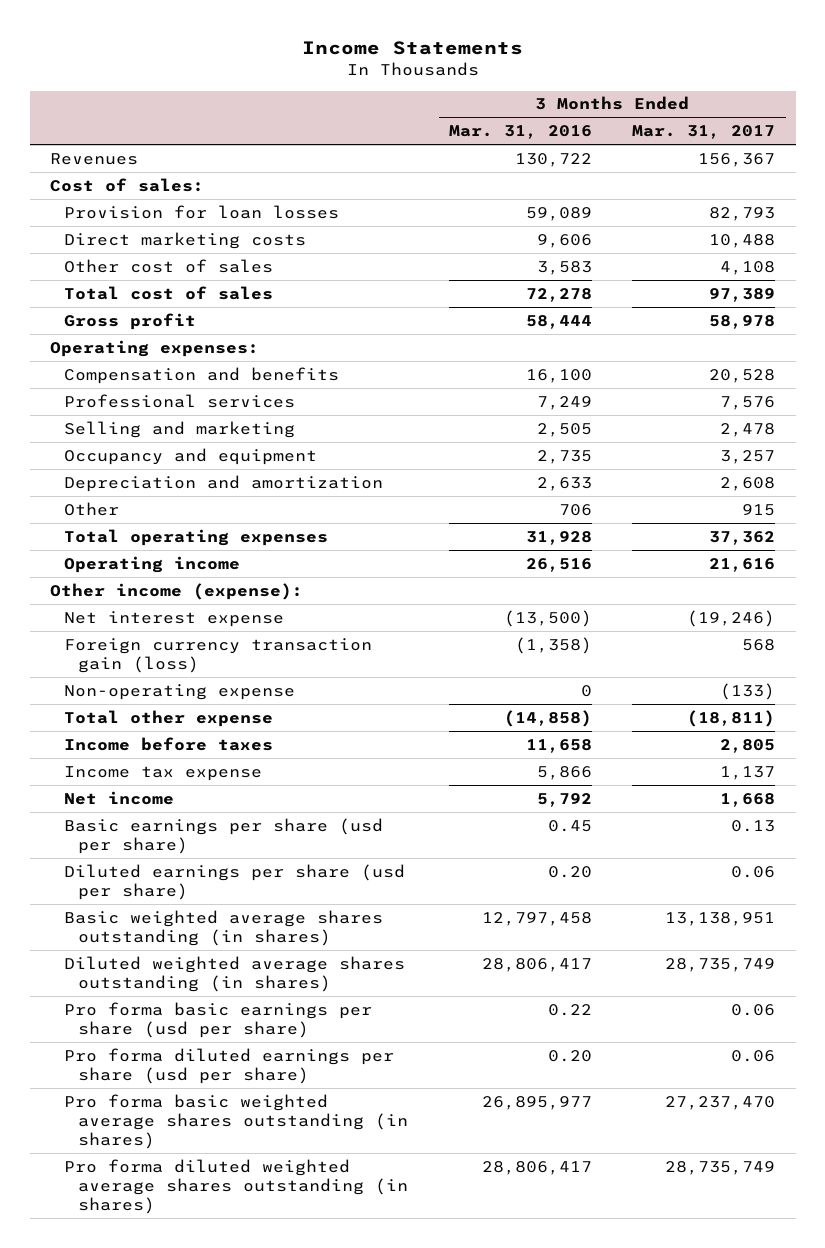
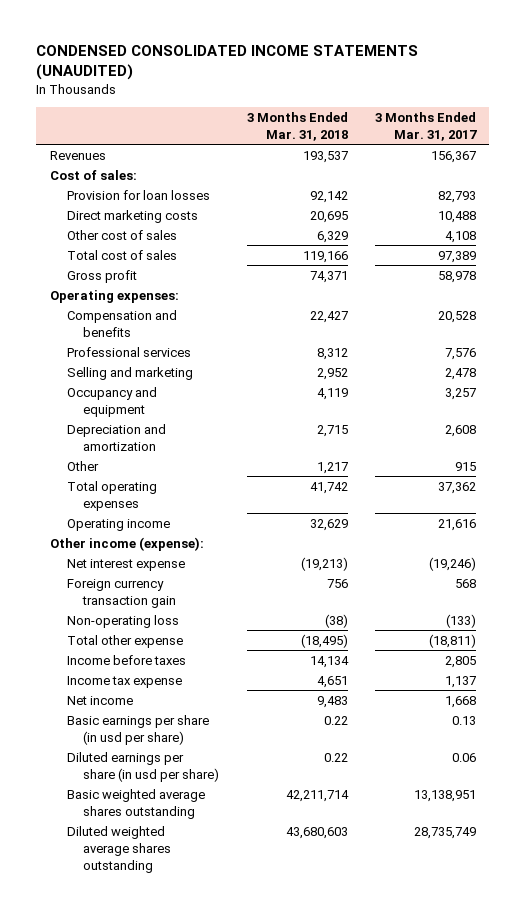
- Income Statements
+ CONDENSED CONSOLIDATED INCOME STATEMENTS (UNAUDITED)
- | 3 Months Ended Mar. 31, 2016 | 3 Months Ended Mar. 31, 2017
+ | 3 Months Ended Mar. 31, 2018 | 3 Months Ended Mar. 31, 2017
- Foreign currency transaction gain (loss) | (1,358) | 568
- Non-operating expense | 0 | (133)
+ Foreign currency transaction gain | 756 | 568
+ Non-operating loss | (38) | (133)
- Basic earnings per share (usd per share) | 0.45 | 0.13
- Diluted earnings per share (usd per share) | 0.20 | 0.06
- Basic weighted average shares outstanding (in shares) | 12,797,458 | 13,138,951
- Diluted weighted average shares outstanding (in shares) | 28,806,417 | 28,735,749
- Pro forma basic earnings per share (usd per share) | 0.22 | 0.06
- Pro forma diluted earnings per share (usd per share) | 0.20 | 0.06
- Pro forma basic weighted average shares outstanding (in shares) | 26,895,977 | 27,237,470
- Pro forma diluted weighted average shares outstanding (in shares) | 28,806,417 | 28,735,749
+ Basic earnings per share (in usd per share) | 0.22 | 0.13
+ Diluted earnings per share (in usd per share) | 0.22 | 0.06
+ Basic weighted average shares outstanding | 42,211,714 | 13,138,951
+ Diluted weighted average shares outstanding | 43,680,603 | 28,735,749

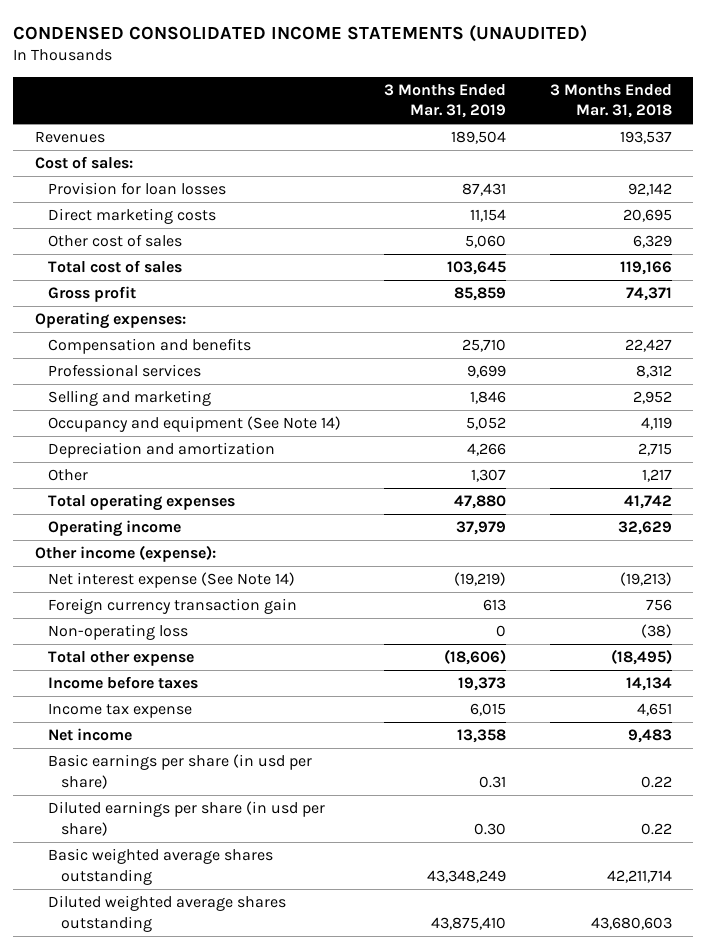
- | 3 Months Ended Mar. 31, 2018 | 3 Months Ended Mar. 31, 2017
+ | 3 Months Ended Mar. 31, 2019 | 3 Months Ended Mar. 31, 2018
- Occupancy and equipment | 4,119 | 3,257
+ Occupancy and equipment (See Note 14) | 5,052 | 4,119
- Net interest expense | (19,213) | (19,246)
+ Net interest expense (See Note 14) | (19,219) | (19,213)

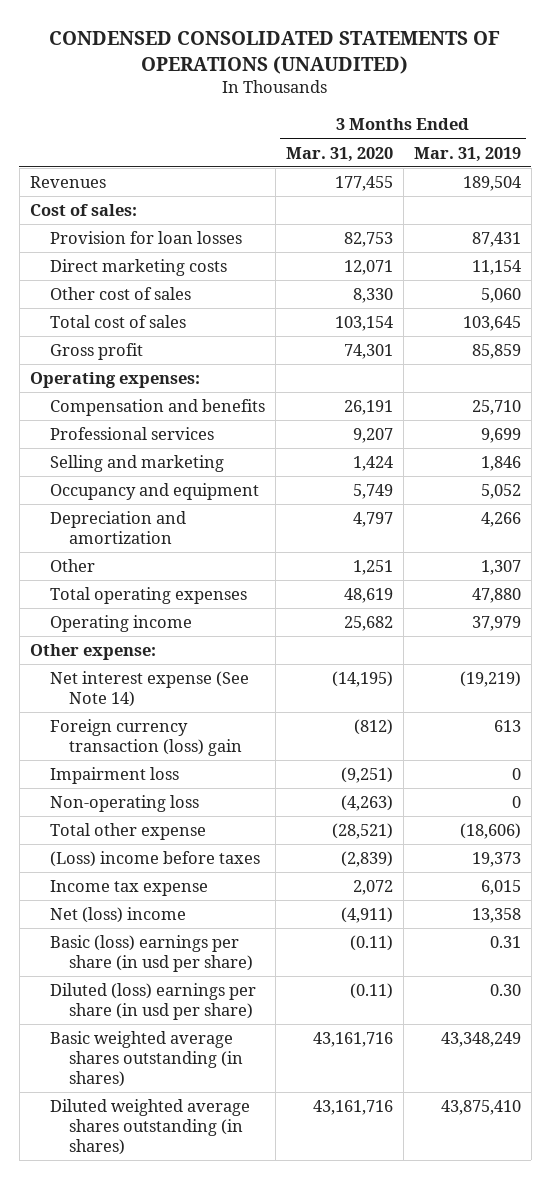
- CONDENSED CONSOLIDATED INCOME STATEMENTS (UNAUDITED)
+ CONDENSED CONSOLIDATED STATEMENTS OF OPERATIONS (UNAUDITED)
- | 3 Months Ended Mar. 31, 2019 | 3 Months Ended Mar. 31, 2018
+ | 3 Months Ended Mar. 31, 2020 | 3 Months Ended Mar. 31, 2019
- Occupancy and equipment (See Note 14) | 5,052 | 4,119
+ Occupancy and equipment | 5,749 | 5,052
- Other income (expense):
+ Other expense:
- Foreign currency transaction gain | 613 | 756
+ Foreign currency transaction (loss) gain | (812) | 613
+ Impairment loss | (9,251) | 0
- Income before taxes | 19,373 | 14,134
+ (Loss) income before taxes | (2,839) | 19,373
- Net income | 13,358 | 9,483
- Basic earnings per share (in usd per share) | 0.31 | 0.22
- Diluted earnings per share (in usd per share) | 0.30 | 0.22
- Basic weighted average shares outstanding | 43,348,249 | 42,211,714
- Diluted weighted average shares outstanding | 43,875,410 | 43,680,603
+ Net (loss) income | (4,911) | 13,358
+ Basic (loss) earnings per share (in usd per share) | (0.11) | 0.31
+ Diluted (loss) earnings per share (in usd per share) | (0.11) | 0.30
+ Basic weighted average shares outstanding (in shares) | 43,161,716 | 43,348,249
+ Diluted weighted average shares outstanding (in shares) | 43,161,716 | 43,875,410

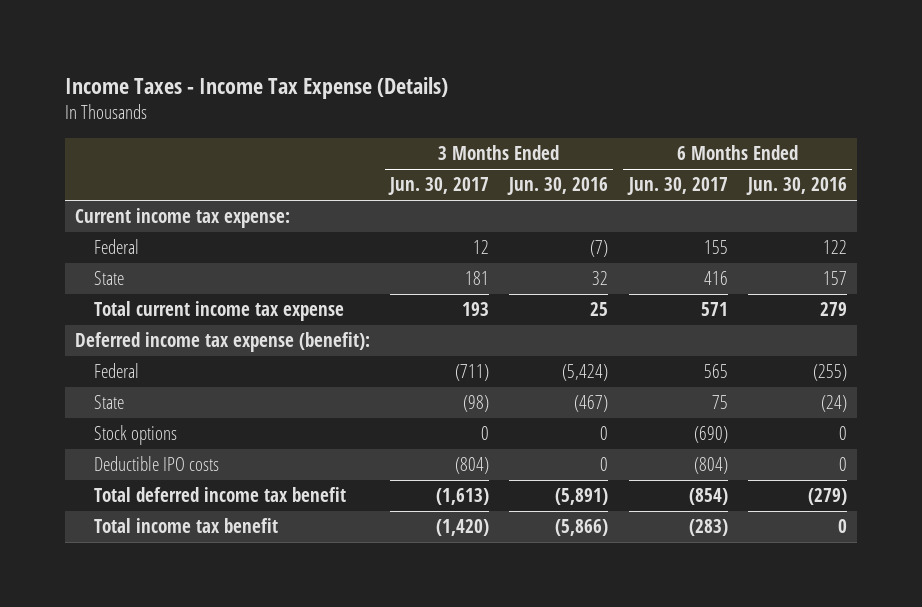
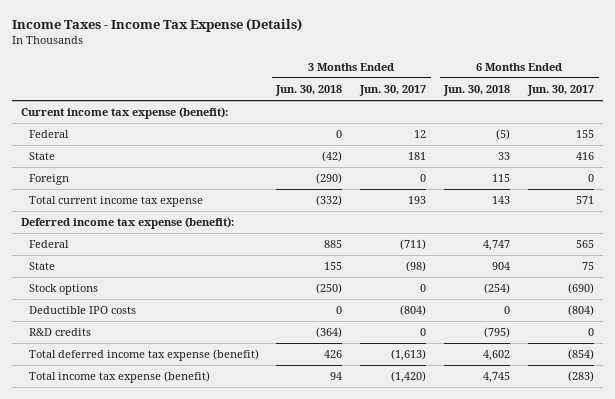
- | 3 Months Ended Jun. 30, 2017 | 3 Months Ended Jun. 30, 2016 | 6 Months Ended Jun. 30, 2017 | 6 Months Ended Jun. 30, 2016
+ | 3 Months Ended Jun. 30, 2018 | 3 Months Ended Jun. 30, 2017 | 6 Months Ended Jun. 30, 2018 | 6 Months Ended Jun. 30, 2017
- Current income tax expense:
+ Current income tax expense (benefit):
+ Foreign | (290) | 0 | 115 | 0
- Total deferred income tax benefit | (1,613) | (5,891) | (854) | (279)
- Total income tax benefit | (1,420) | (5,866) | (283) | 0
+ R&D credits | (364) | 0 | (795) | 0
+ Total deferred income tax expense (benefit) | 426 | (1,613) | 4,602 | (854)
+ Total income tax expense (benefit) | 94 | (1,420) | 4,745 | (283)

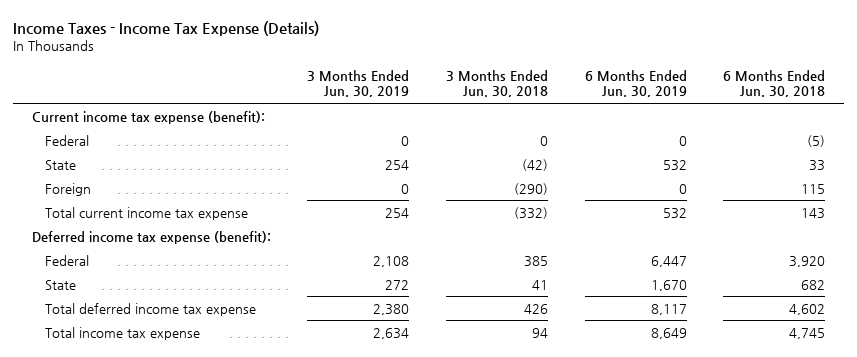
- | 3 Months Ended Jun. 30, 2018 | 3 Months Ended Jun. 30, 2017 | 6 Months Ended Jun. 30, 2018 | 6 Months Ended Jun. 30, 2017
+ | 3 Months Ended Jun. 30, 2019 | 3 Months Ended Jun. 30, 2018 | 6 Months Ended Jun. 30, 2019 | 6 Months Ended Jun. 30, 2018
- Federal | 885 | (711) | 4,747 | 565
- State | 155 | (98) | 904 | 75
- Stock options | (250) | 0 | (254) | (690)
- Deductible IPO costs | 0 | (804) | 0 | (804)
- R&D credits | (364) | 0 | (795) | 0
- Total deferred income tax expense (benefit) | 426 | (1,613) | 4,602 | (854)
- Total income tax expense (benefit) | 94 | (1,420) | 4,745 | (283)
+ Federal | 2,108 | 385 | 6,447 | 3,920
+ State | 272 | 41 | 1,670 | 682
+ Total deferred income tax expense | 2,380 | 426 | 8,117 | 4,602
+ Total income tax expense | 2,634 | 94 | 8,649 | 4,745

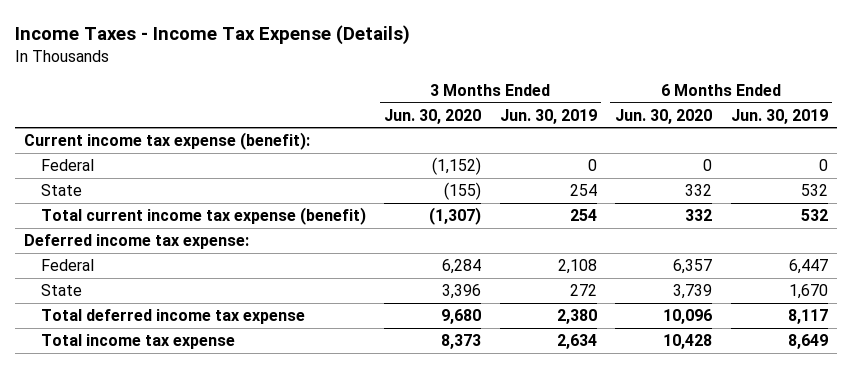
- | 3 Months Ended Jun. 30, 2019 | 3 Months Ended Jun. 30, 2018 | 6 Months Ended Jun. 30, 2019 | 6 Months Ended Jun. 30, 2018
+ | 3 Months Ended Jun. 30, 2020 | 3 Months Ended Jun. 30, 2019 | 6 Months Ended Jun. 30, 2020 | 6 Months Ended Jun. 30, 2019
- Foreign | 0 | (290) | 0 | 115
- Total current income tax expense | 254 | (332) | 532 | 143
- Deferred income tax expense (benefit):
+ Total current income tax expense (benefit) | (1,307) | 254 | 332 | 532
+ Deferred income tax expense:

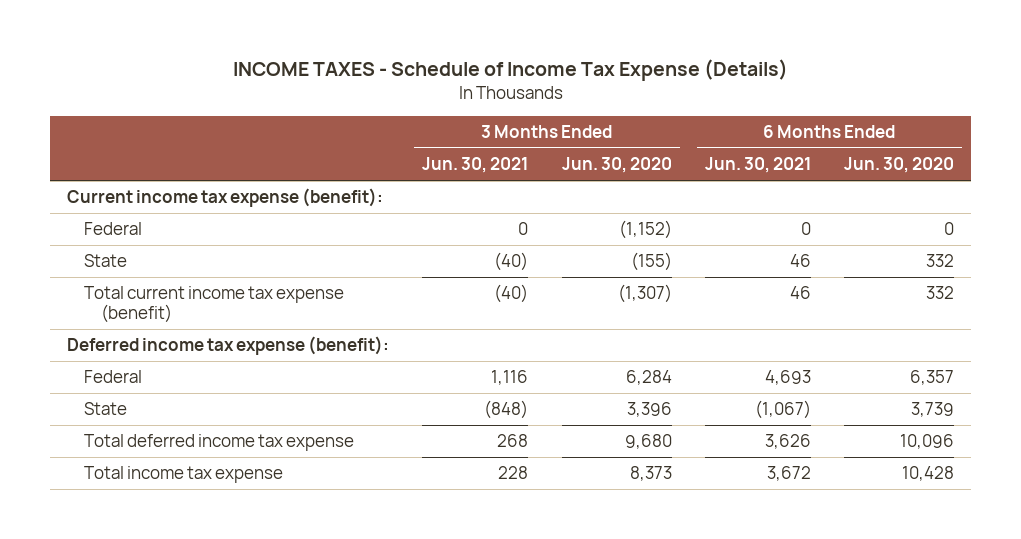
- Income Taxes - Income Tax Expense (Details)
+ INCOME TAXES - Schedule of Income Tax Expense (Details)
- | 3 Months Ended Jun. 30, 2020 | 3 Months Ended Jun. 30, 2019 | 6 Months Ended Jun. 30, 2020 | 6 Months Ended Jun. 30, 2019
+ | 3 Months Ended Jun. 30, 2021 | 3 Months Ended Jun. 30, 2020 | 6 Months Ended Jun. 30, 2021 | 6 Months Ended Jun. 30, 2020
- Deferred income tax expense:
+ Deferred income tax expense (benefit):

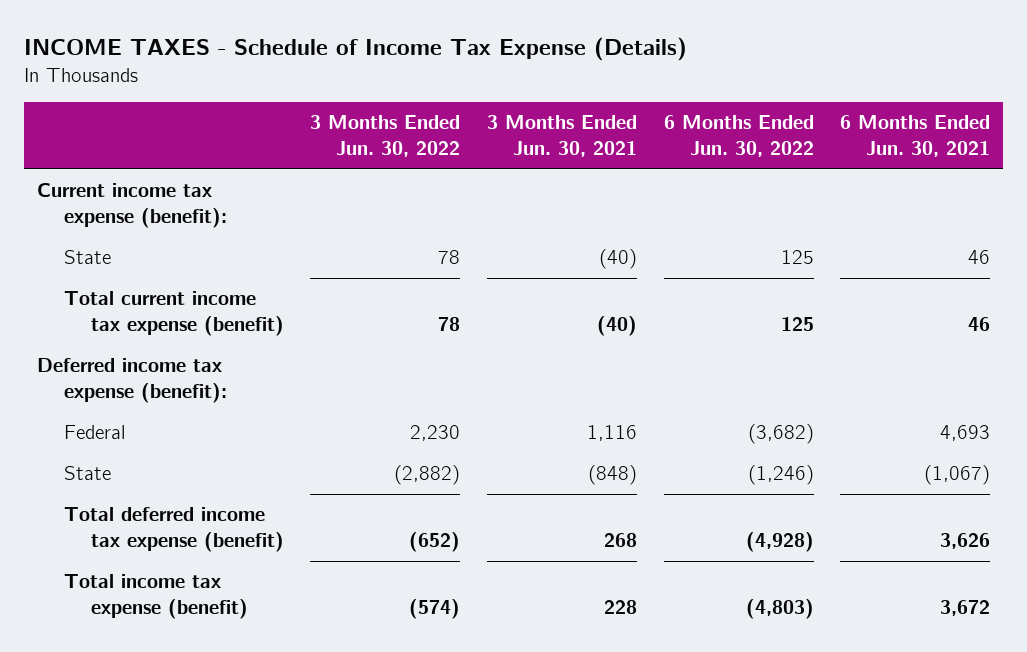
- | 3 Months Ended Jun. 30, 2021 | 3 Months Ended Jun. 30, 2020 | 6 Months Ended Jun. 30, 2021 | 6 Months Ended Jun. 30, 2020
+ | 3 Months Ended Jun. 30, 2022 | 3 Months Ended Jun. 30, 2021 | 6 Months Ended Jun. 30, 2022 | 6 Months Ended Jun. 30, 2021
- Federal | 0 | (1,152) | 0 | 0
- Total deferred income tax expense | 268 | 9,680 | 3,626 | 10,096
- Total income tax expense | 228 | 8,373 | 3,672 | 10,428
+ Total deferred income tax expense (benefit) | (652) | 268 | (4,928) | 3,626
+ Total income tax expense (benefit) | (574) | 228 | (4,803) | 3,672

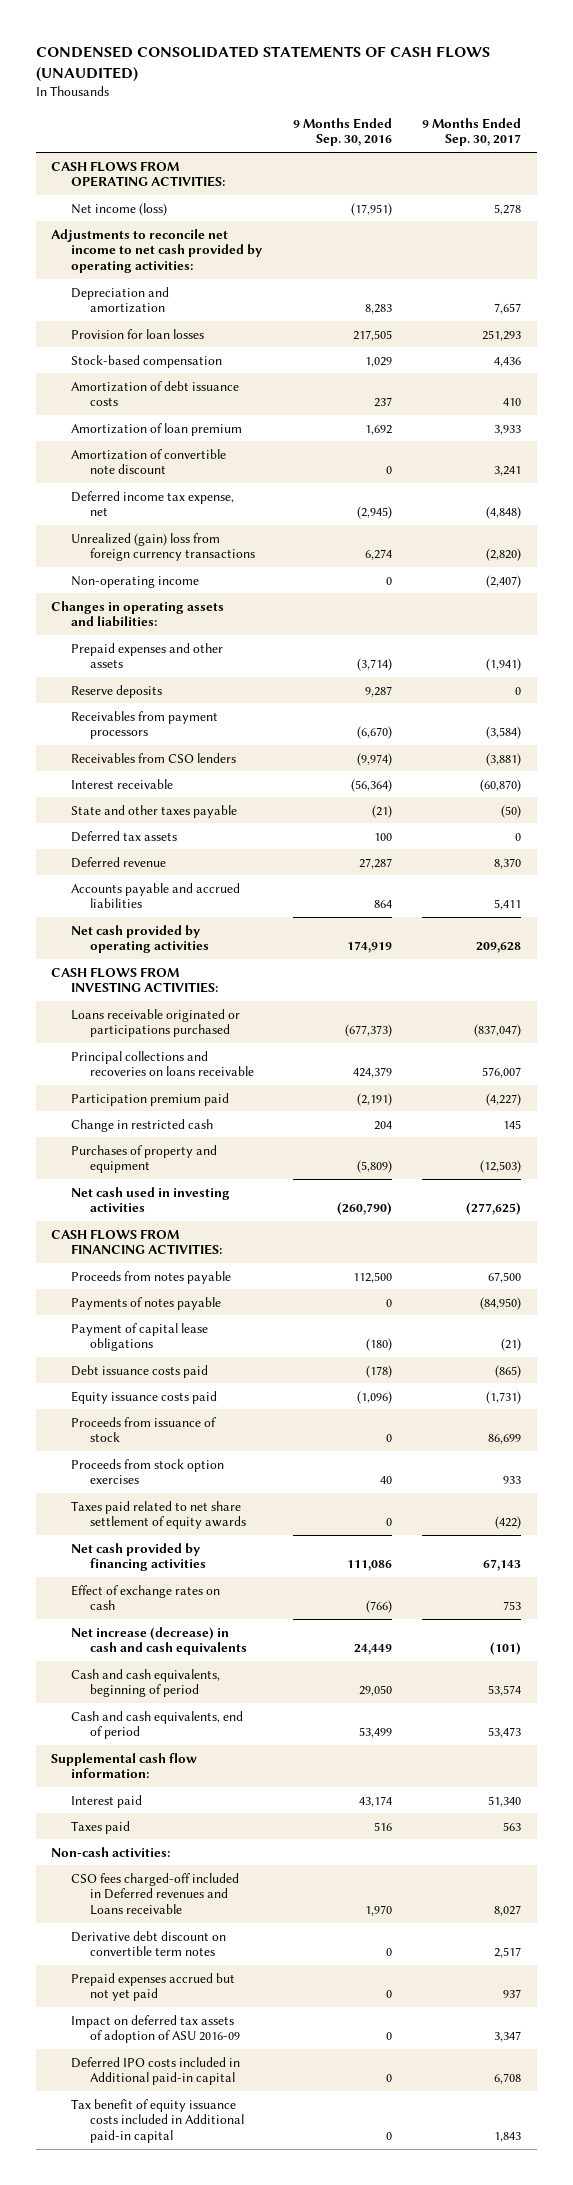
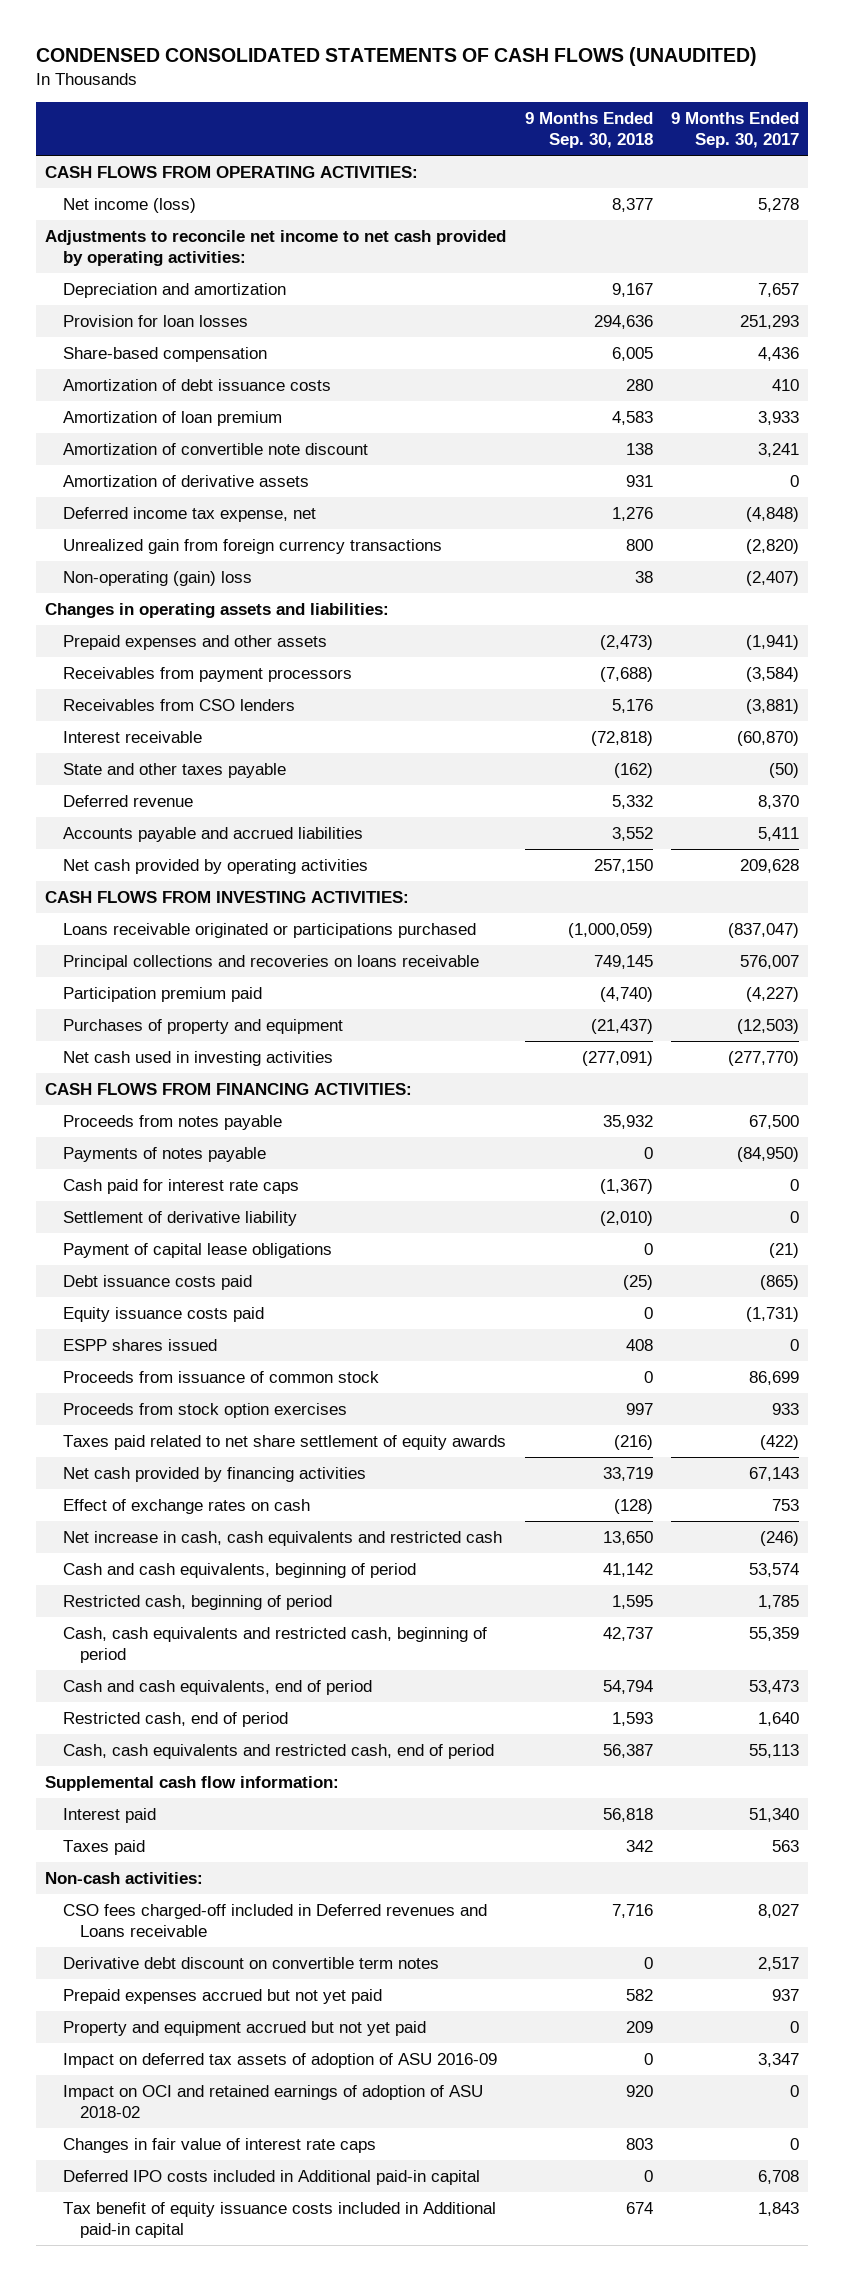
- | 9 Months Ended Sep. 30, 2016 | 9 Months Ended Sep. 30, 2017
+ | 9 Months Ended Sep. 30, 2018 | 9 Months Ended Sep. 30, 2017
- Stock-based compensation | 1,029 | 4,436
+ Share-based compensation | 6,005 | 4,436
+ Amortization of derivative assets | 931 | 0
- Unrealized (gain) loss from foreign currency transactions | 6,274 | (2,820)
- Non-operating income | 0 | (2,407)
+ Unrealized gain from foreign currency transactions | 800 | (2,820)
+ Non-operating (gain) loss | 38 | (2,407)
- Reserve deposits | 9,287 | 0
- Deferred tax assets | 100 | 0
- Change in restricted cash | 204 | 145
- Net cash used in investing activities | (260,790) | (277,625)
+ Net cash used in investing activities | (277,091) | (277,770)
+ Cash paid for interest rate caps | (1,367) | 0
+ Settlement of derivative liability | (2,010) | 0
- Proceeds from issuance of stock | 0 | 86,699
+ ESPP shares issued | 408 | 0
+ Proceeds from issuance of common stock | 0 | 86,699
- Net increase (decrease) in cash and cash equivalents | 24,449 | (101)
+ Net increase in cash, cash equivalents and restricted cash | 13,650 | (246)
+ Restricted cash, beginning of period | 1,595 | 1,785
+ Cash, cash equivalents and restricted cash, beginning of period | 42,737 | 55,359
+ Restricted cash, end of period | 1,593 | 1,640
+ Cash, cash equivalents and restricted cash, end of period | 56,387 | 55,113
+ Property and equipment accrued but not yet paid | 209 | 0
+ Impact on OCI and retained earnings of adoption of ASU 2018-02 | 920 | 0
+ Changes in fair value of interest rate caps | 803 | 0

